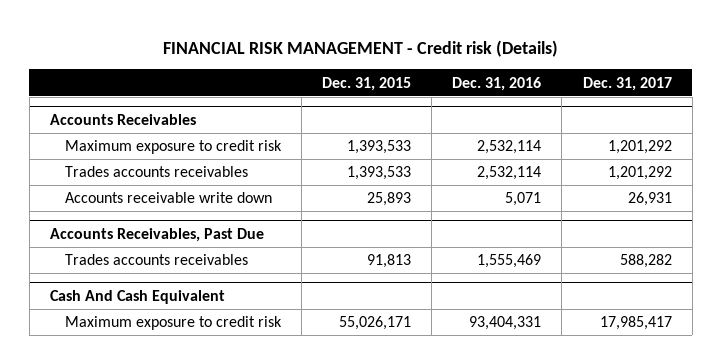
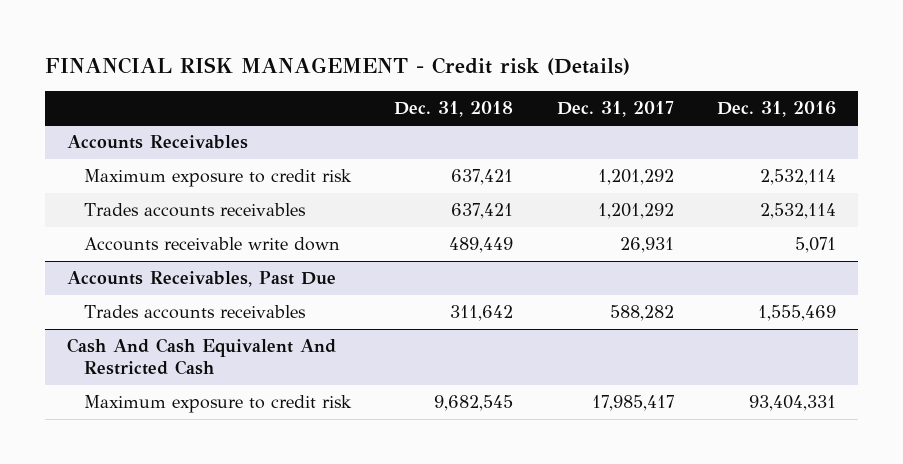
- | Dec. 31, 2015 | Dec. 31, 2016 | Dec. 31, 2017
+ | Dec. 31, 2018 | Dec. 31, 2017 | Dec. 31, 2016
- Cash And Cash Equivalent
+ Cash And Cash Equivalent And Restricted Cash

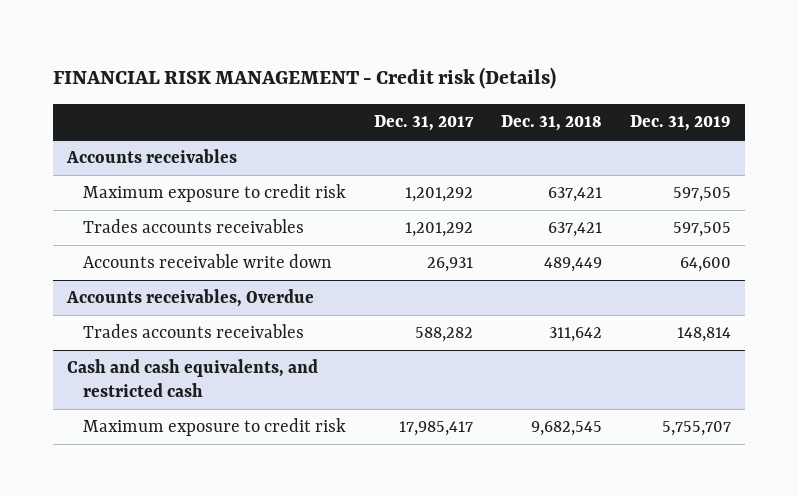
- | Dec. 31, 2018 | Dec. 31, 2017 | Dec. 31, 2016
+ | Dec. 31, 2017 | Dec. 31, 2018 | Dec. 31, 2019
- Accounts Receivables
+ Accounts receivables
- Accounts Receivables, Past Due
+ Accounts receivables, Overdue
- Cash And Cash Equivalent And Restricted Cash
+ Cash and cash equivalents, and restricted cash

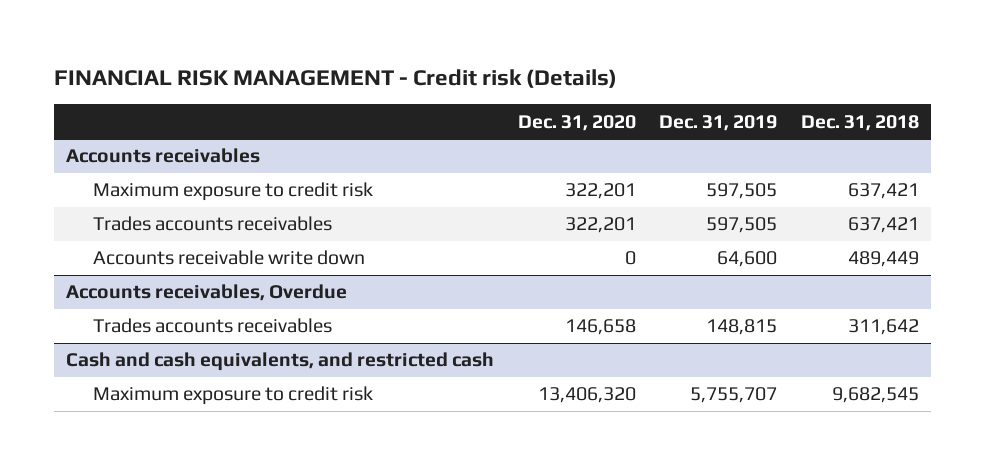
- | Dec. 31, 2017 | Dec. 31, 2018 | Dec. 31, 2019
+ | Dec. 31, 2020 | Dec. 31, 2019 | Dec. 31, 2018
@ Accounts receivables, Overdue
- Trades accounts receivables | 588,282 | 311,642 | 148,814
+ Trades accounts receivables | 146,658 | 148,815 | 311,642

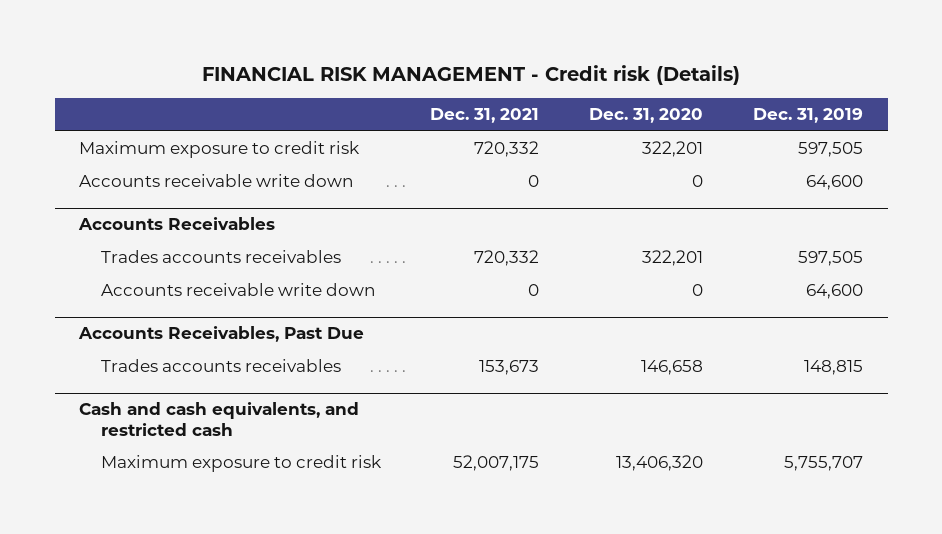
- | Dec. 31, 2020 | Dec. 31, 2019 | Dec. 31, 2018
+ | Dec. 31, 2021 | Dec. 31, 2020 | Dec. 31, 2019
- Accounts receivables
+ Accounts receivable write down | 0 | 0 | 64,600
+ Accounts Receivables
- Accounts receivables, Overdue
+ Accounts Receivables, Past Due

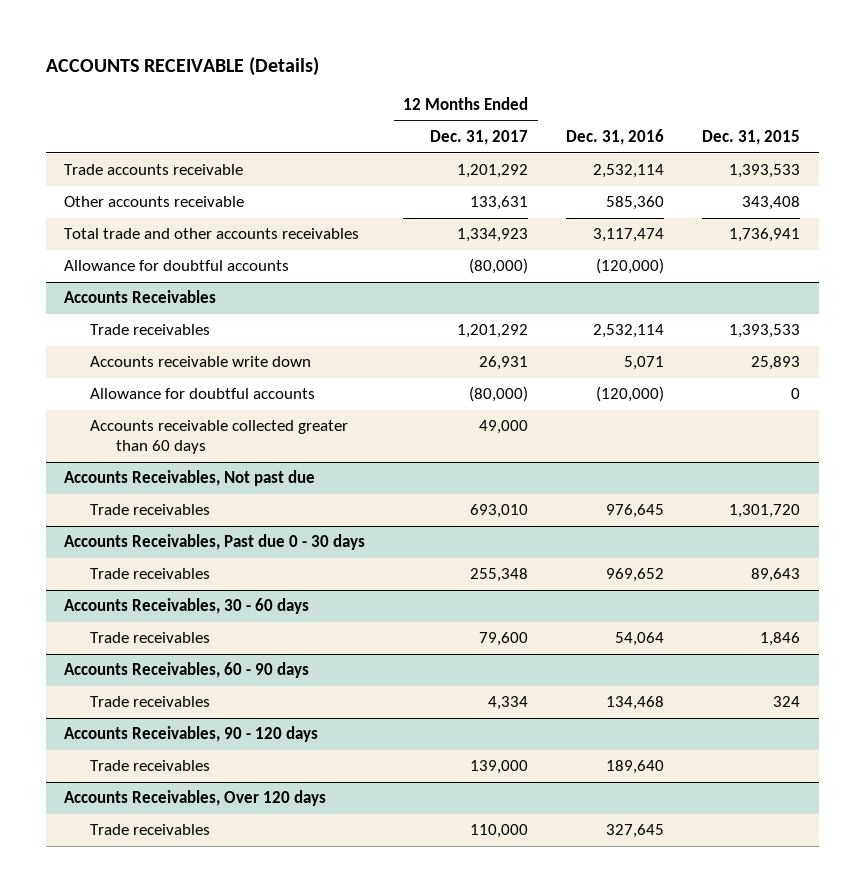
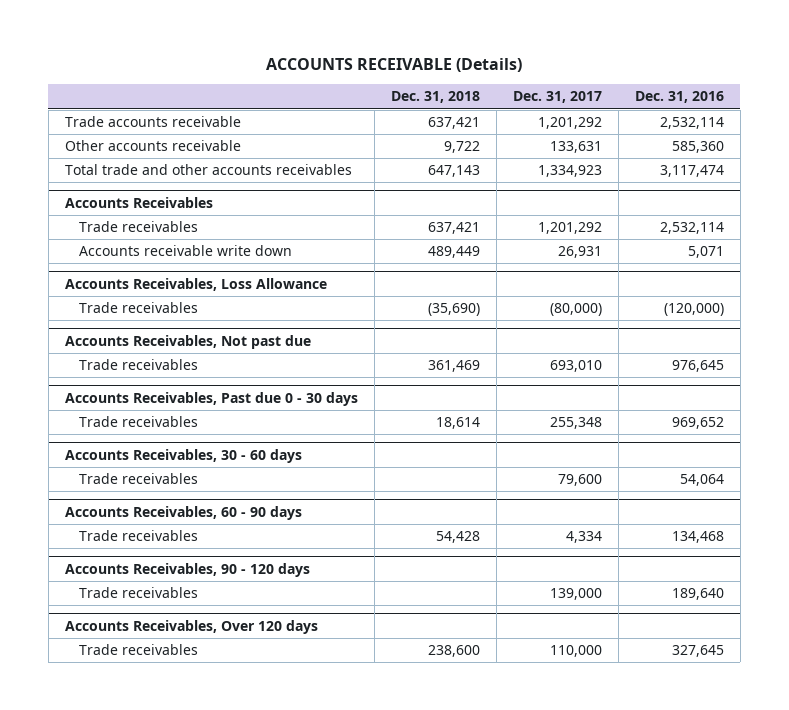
- | 12 Months Ended Dec. 31, 2017 | Dec. 31, 2016 | Dec. 31, 2015
+ | Dec. 31, 2018 | Dec. 31, 2017 | Dec. 31, 2016
- Allowance for doubtful accounts | (80,000) | (120,000) |
@ Accounts Receivables
- Allowance for doubtful accounts | (80,000) | (120,000) | 0
- Accounts receivable collected greater than 60 days | 49,000 | |
+ Accounts Receivables, Loss Allowance
+ Trade receivables | (35,690) | (80,000) | (120,000)

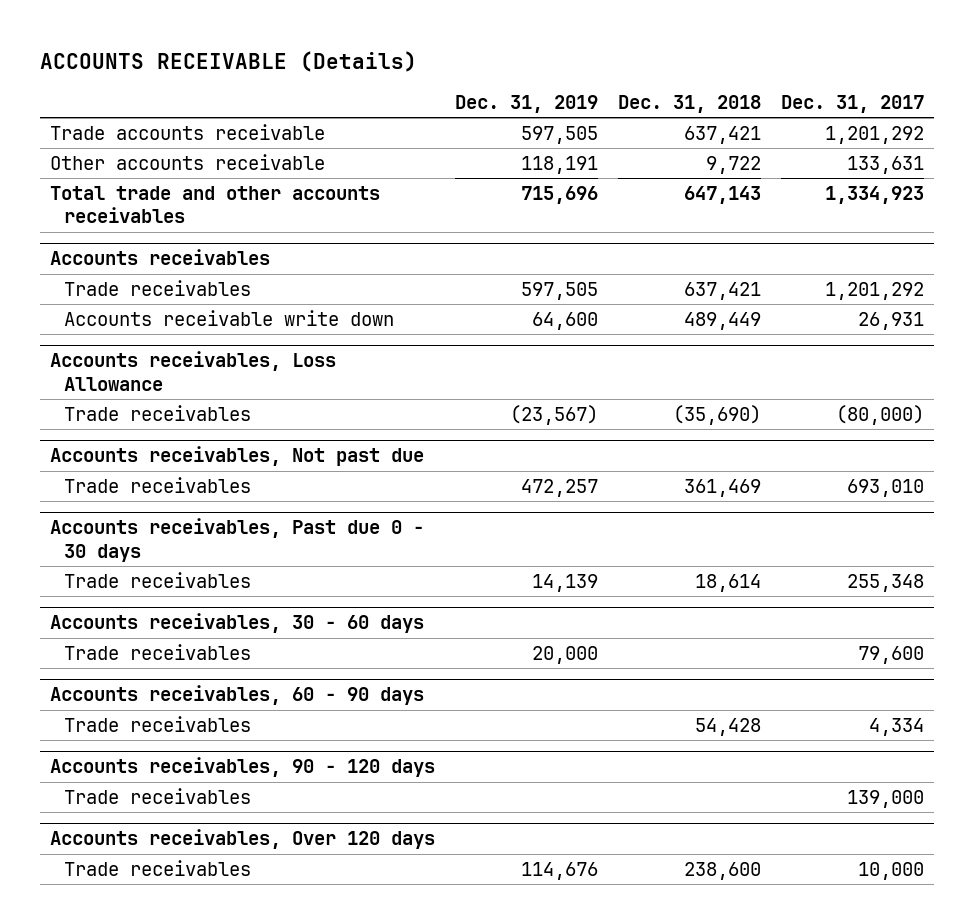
- | Dec. 31, 2018 | Dec. 31, 2017 | Dec. 31, 2016
+ | Dec. 31, 2019 | Dec. 31, 2018 | Dec. 31, 2017
- Accounts Receivables
+ Accounts receivables
- Accounts Receivables, Loss Allowance
+ Accounts receivables, Loss Allowance
- Accounts Receivables, Not past due
+ Accounts receivables, Not past due
- Accounts Receivables, Past due 0 - 30 days
+ Accounts receivables, Past due 0 - 30 days
- Accounts Receivables, 30 - 60 days
+ Accounts receivables, 30 - 60 days
- Accounts Receivables, 60 - 90 days
+ Accounts receivables, 60 - 90 days
- Accounts Receivables, 90 - 120 days
+ Accounts receivables, 90 - 120 days
- Accounts Receivables, Over 120 days
- Trade receivables | 238,600 | 110,000 | 327,645
+ Accounts receivables, Over 120 days
+ Trade receivables | 114,676 | 238,600 | 10,000

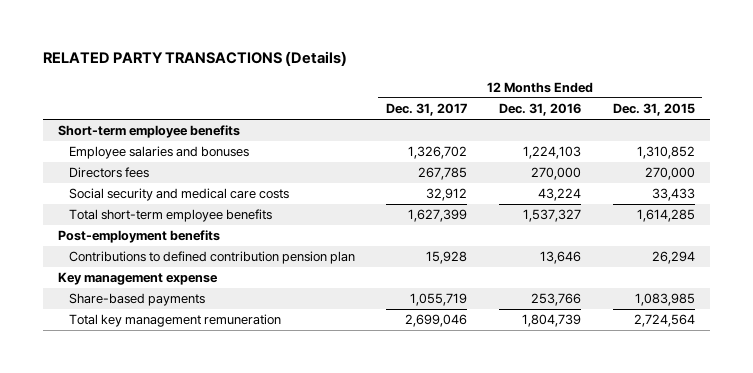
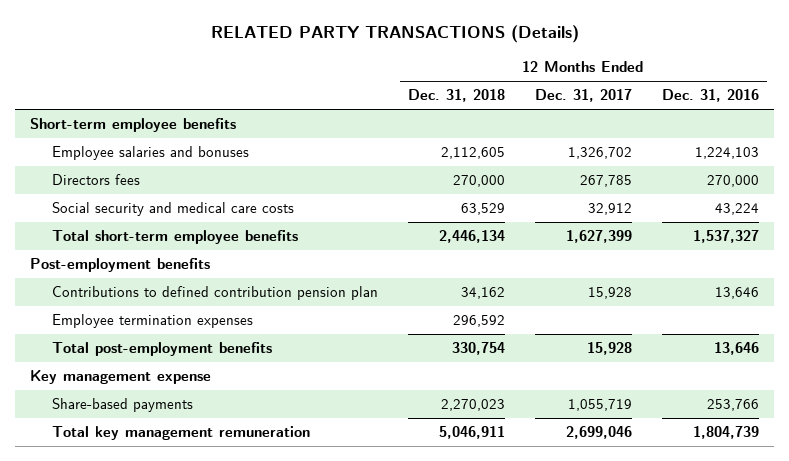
- | 12 Months Ended Dec. 31, 2017 | 12 Months Ended Dec. 31, 2016 | 12 Months Ended Dec. 31, 2015
+ | 12 Months Ended Dec. 31, 2018 | 12 Months Ended Dec. 31, 2017 | 12 Months Ended Dec. 31, 2016
+ Employee termination expenses | 296,592 | |
+ Total post-employment benefits | 330,754 | 15,928 | 13,646

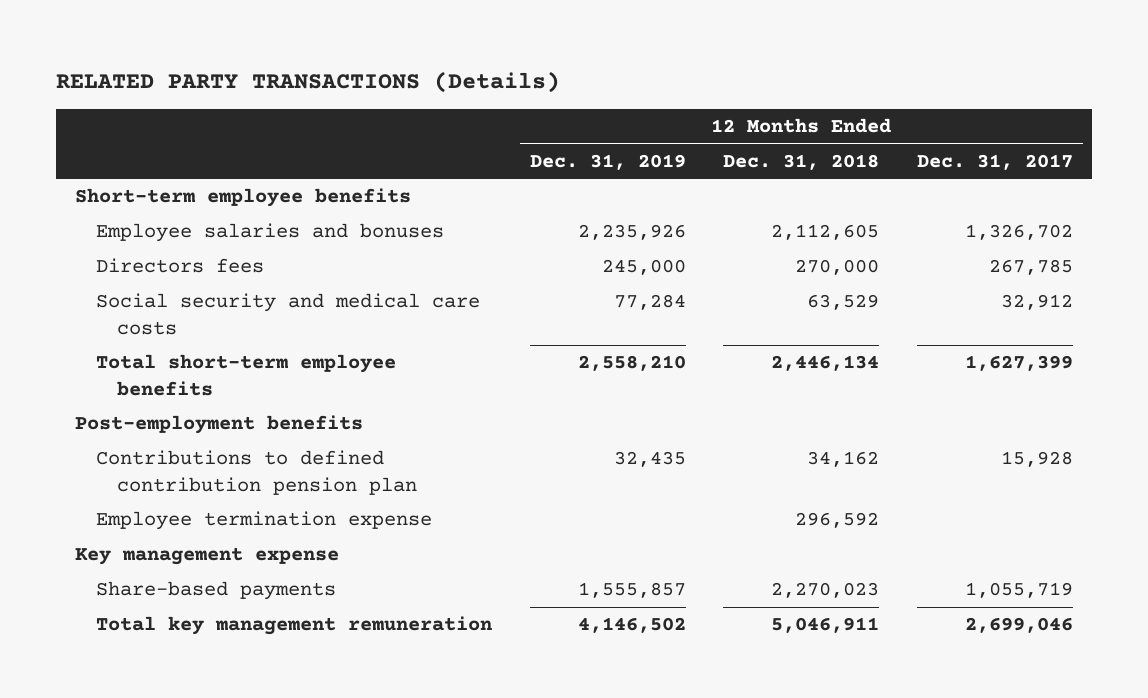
- | 12 Months Ended Dec. 31, 2018 | 12 Months Ended Dec. 31, 2017 | 12 Months Ended Dec. 31, 2016
+ | 12 Months Ended Dec. 31, 2019 | 12 Months Ended Dec. 31, 2018 | 12 Months Ended Dec. 31, 2017
- Employee termination expenses | 296,592 | |
- Total post-employment benefits | 330,754 | 15,928 | 13,646
+ Employee termination expense | | 296,592 |

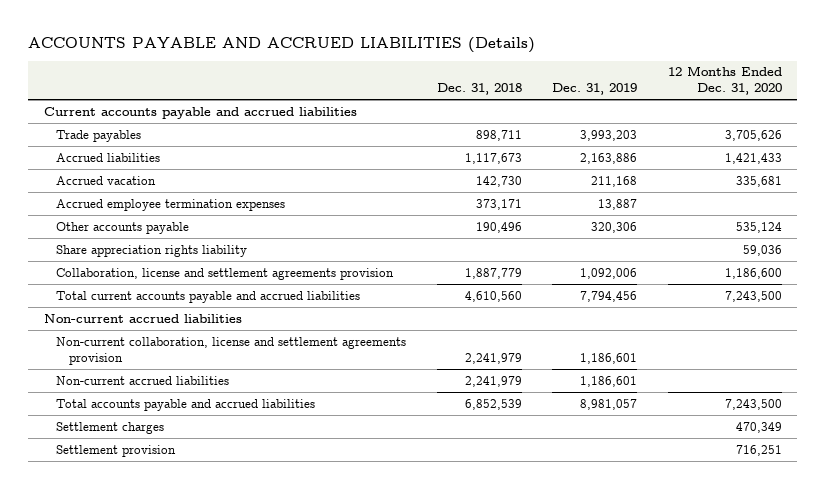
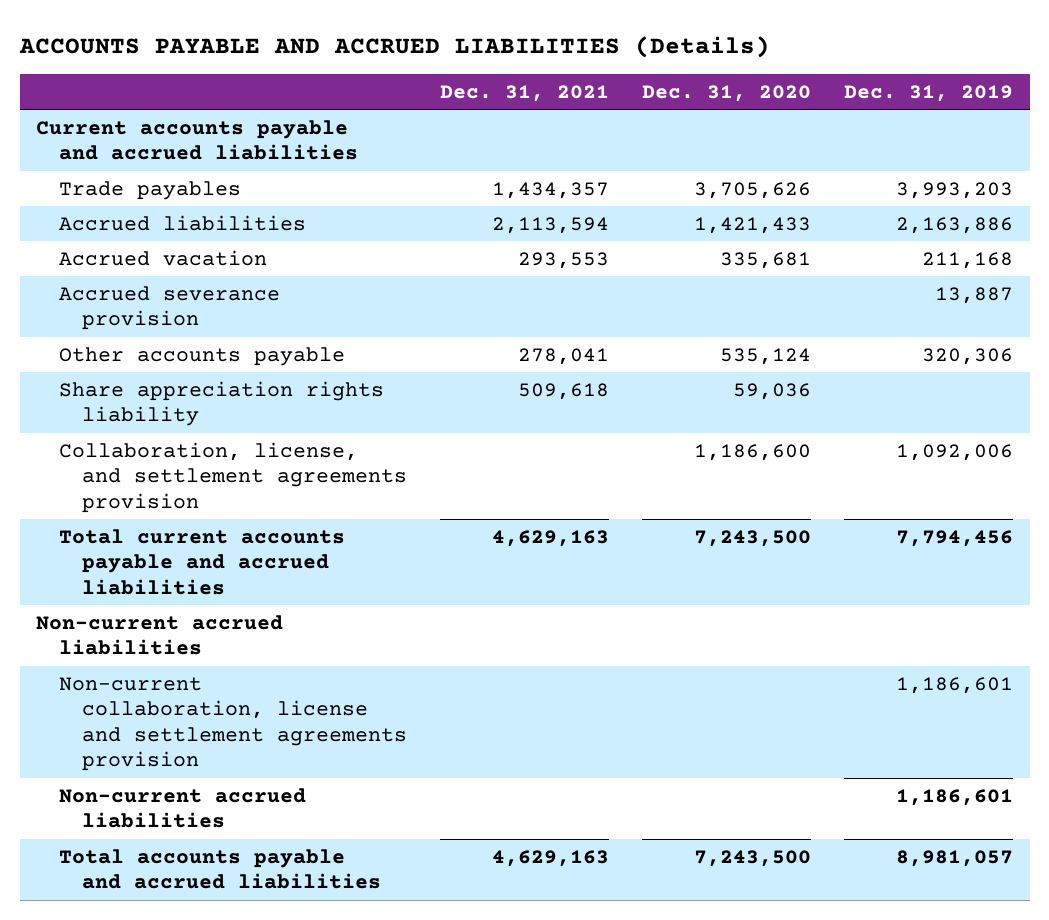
- | Dec. 31, 2018 | Dec. 31, 2019 | 12 Months Ended Dec. 31, 2020
+ | Dec. 31, 2021 | Dec. 31, 2020 | Dec. 31, 2019
- Accrued employee termination expenses | 373,171 | 13,887 |
+ Accrued severance provision | | | 13,887
- Collaboration, license and settlement agreements provision | 1,887,779 | 1,092,006 | 1,186,600
+ Collaboration, license, and settlement agreements provision | | 1,186,600 | 1,092,006
- Settlement charges | | | 470,349
- Settlement provision | | | 716,251

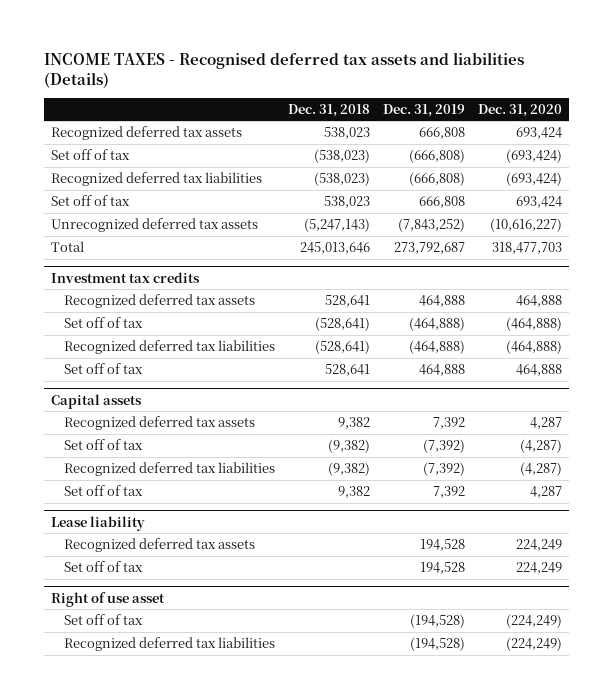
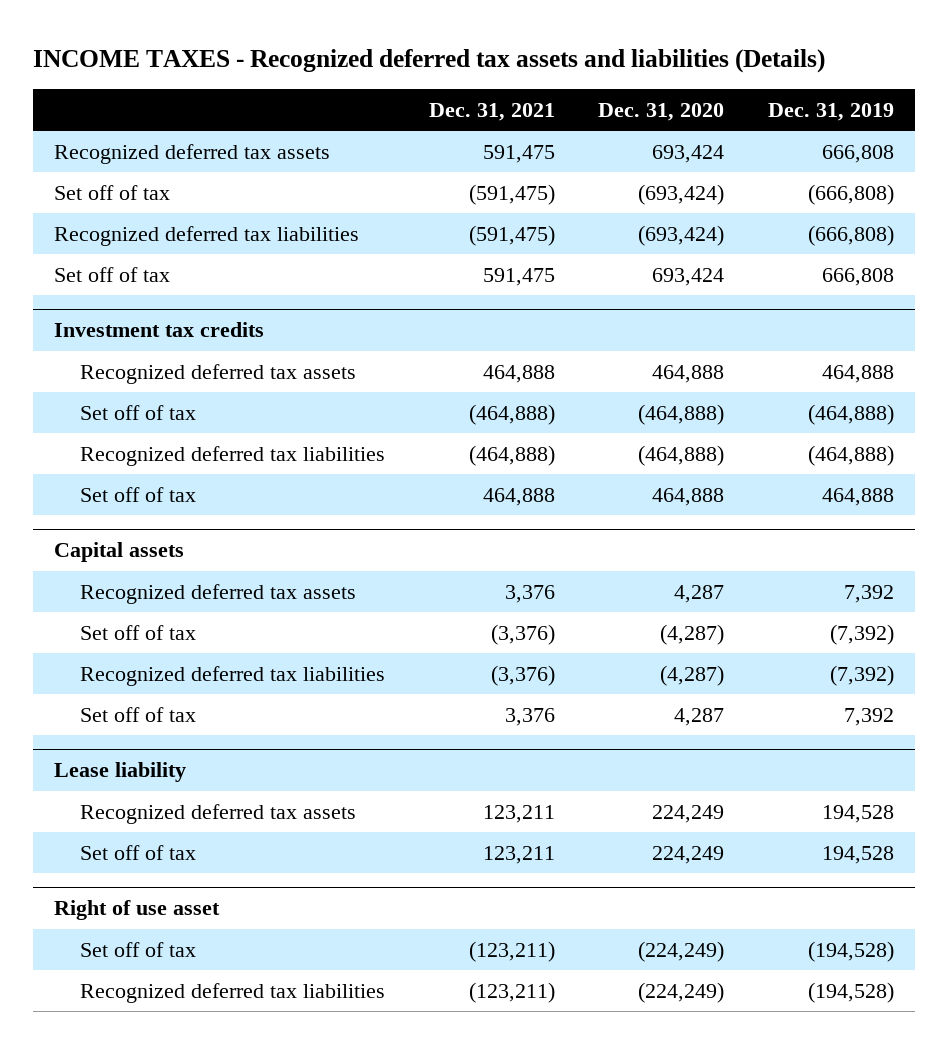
- INCOME TAXES - Recognised deferred tax assets and liabilities (Details)
+ INCOME TAXES - Recognized deferred tax assets and liabilities (Details)
- | Dec. 31, 2018 | Dec. 31, 2019 | Dec. 31, 2020
+ | Dec. 31, 2021 | Dec. 31, 2020 | Dec. 31, 2019
- Unrecognized deferred tax assets | (5,247,143) | (7,843,252) | (10,616,227)
- Total | 245,013,646 | 273,792,687 | 318,477,703

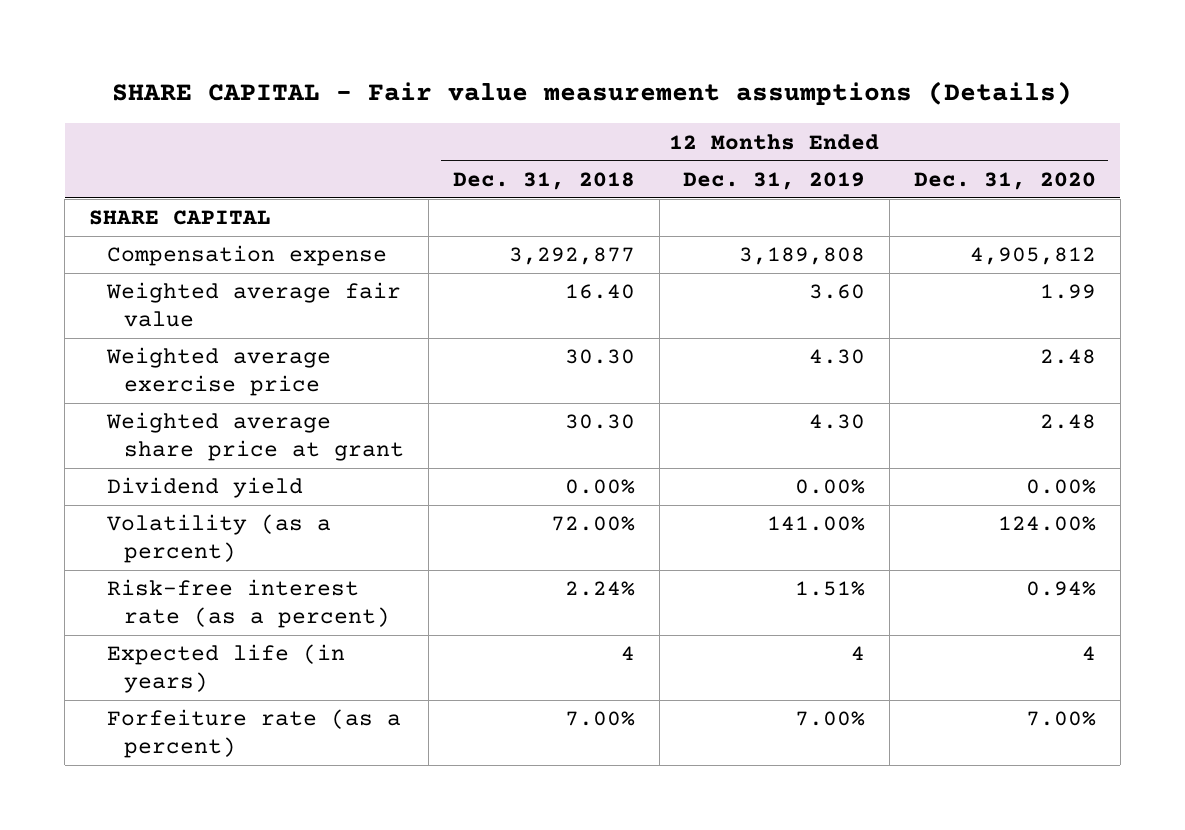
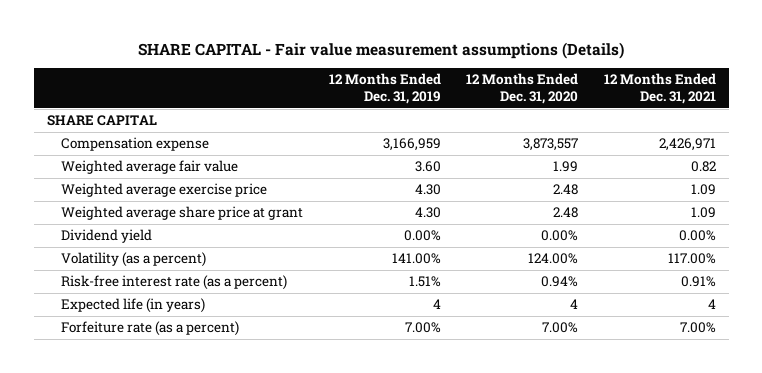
- | 12 Months Ended Dec. 31, 2018 | 12 Months Ended Dec. 31, 2019 | 12 Months Ended Dec. 31, 2020
+ | 12 Months Ended Dec. 31, 2019 | 12 Months Ended Dec. 31, 2020 | 12 Months Ended Dec. 31, 2021
- Compensation expense | 3,292,877 | 3,189,808 | 4,905,812
+ Compensation expense | 3,166,959 | 3,873,557 | 2,426,971

